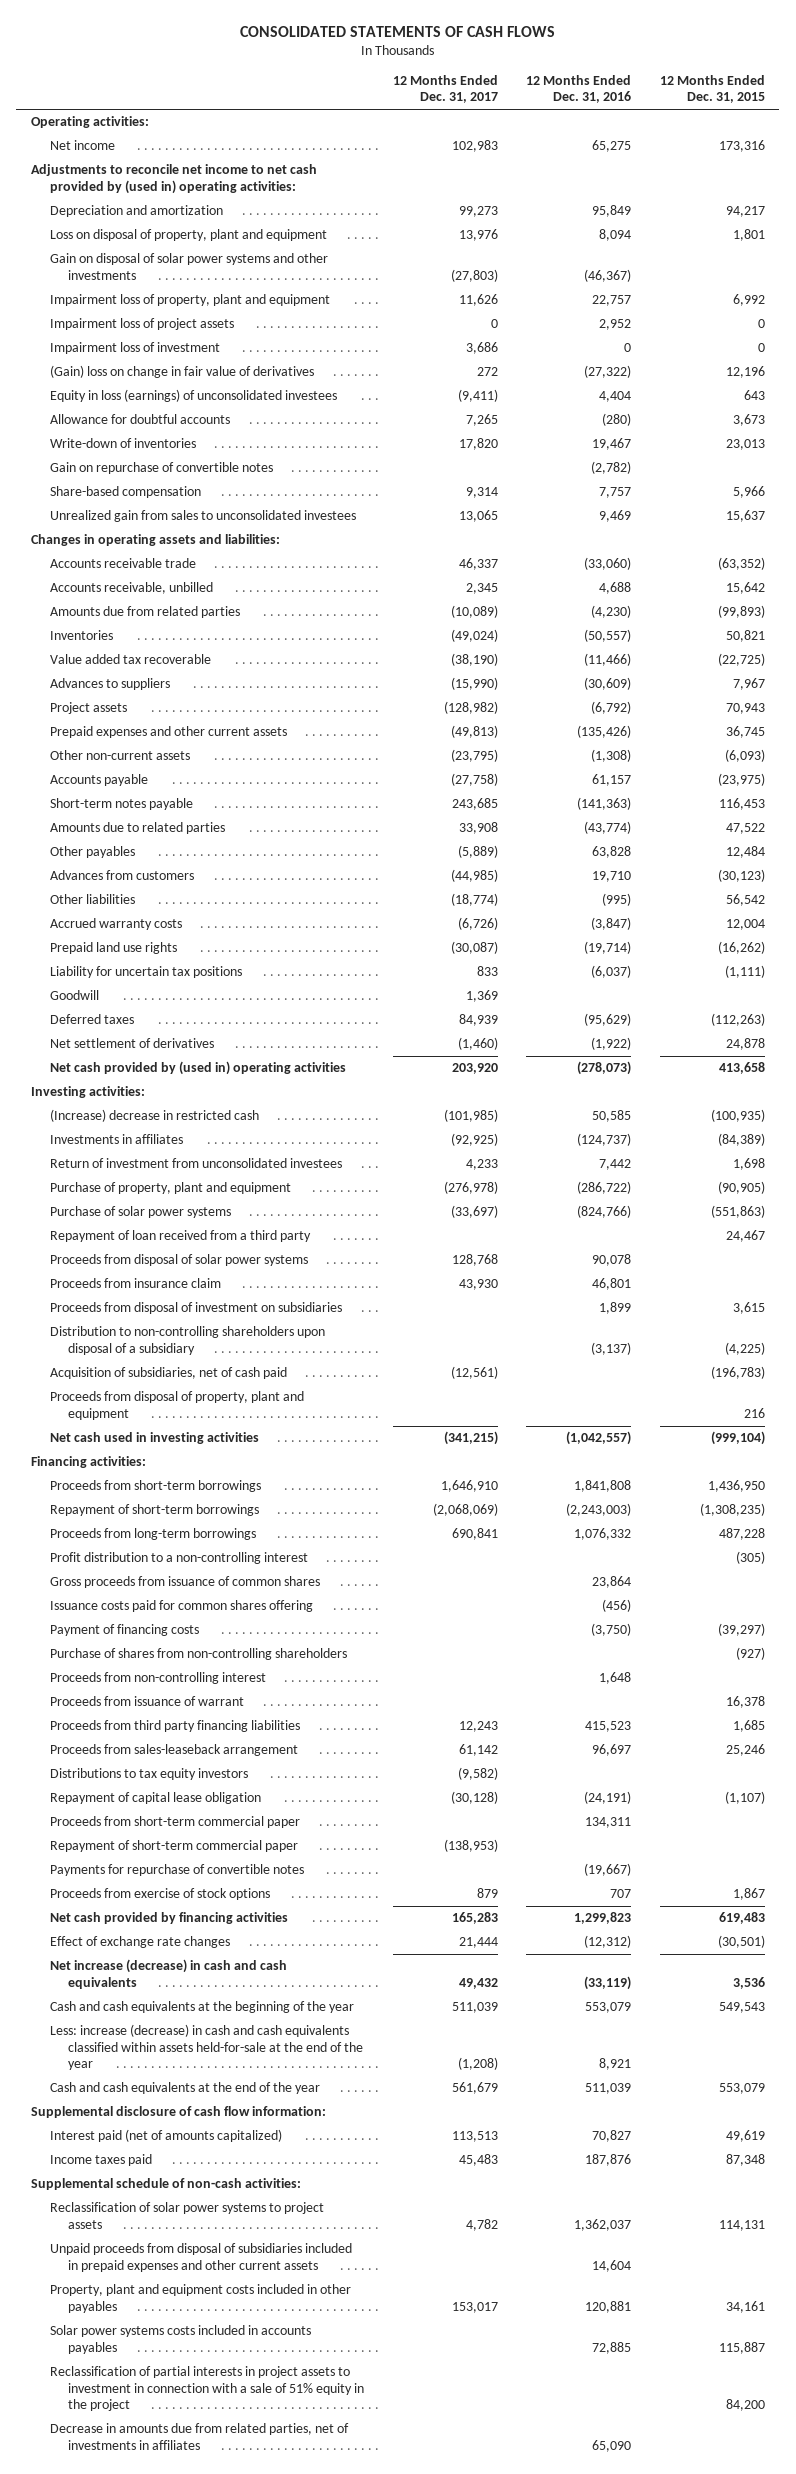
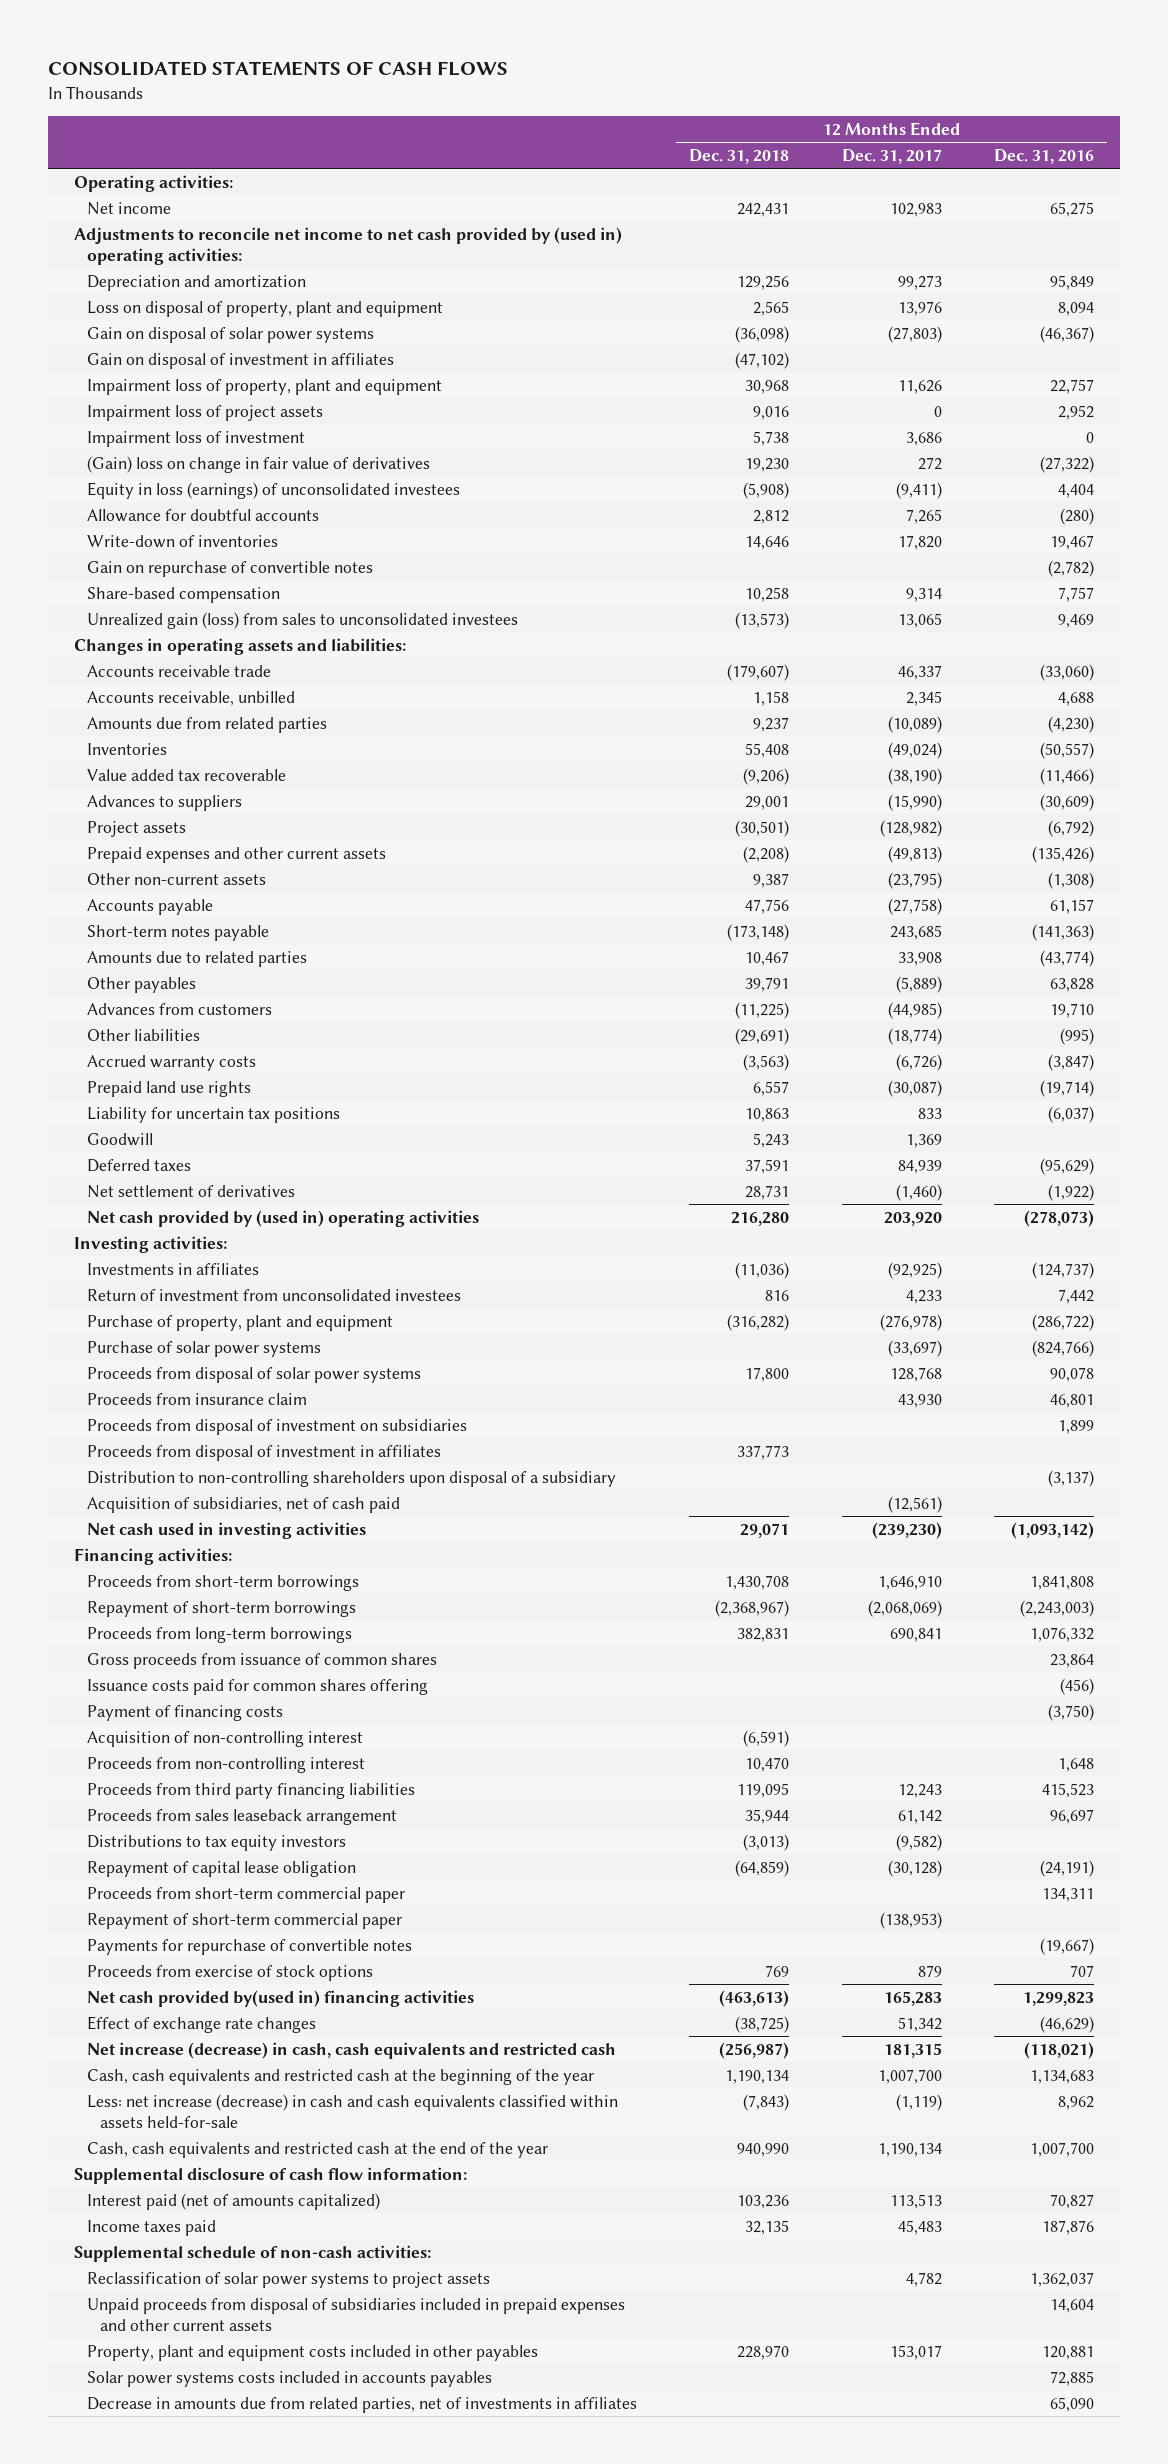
- | 12 Months Ended Dec. 31, 2017 | 12 Months Ended Dec. 31, 2016 | 12 Months Ended Dec. 31, 2015
+ | 12 Months Ended Dec. 31, 2018 | 12 Months Ended Dec. 31, 2017 | 12 Months Ended Dec. 31, 2016
- Gain on disposal of solar power systems and other investments | (27,803) | (46,367) |
+ Gain on disposal of solar power systems | (36,098) | (27,803) | (46,367)
+ Gain on disposal of investment in affiliates | (47,102) | |
- Unrealized gain from sales to unconsolidated investees | 13,065 | 9,469 | 15,637
+ Unrealized gain (loss) from sales to unconsolidated investees | (13,573) | 13,065 | 9,469
- (Increase) decrease in restricted cash | (101,985) | 50,585 | (100,935)
- Repayment of loan received from a third party | | | 24,467
+ Proceeds from disposal of investment in affiliates | 337,773 | |
- Proceeds from disposal of property, plant and equipment | | | 216
- Net cash used in investing activities | (341,215) | (1,042,557) | (999,104)
+ Net cash used in investing activities | 29,071 | (239,230) | (1,093,142)
- Profit distribution to a non-controlling interest | | | (305)
- Purchase of shares from non-controlling shareholders | | | (927)
+ Acquisition of non-controlling interest | (6,591) | |
- Proceeds from issuance of warrant | | | 16,378
- Proceeds from sales-leaseback arrangement | 61,142 | 96,697 | 25,246
+ Proceeds from sales leaseback arrangement | 35,944 | 61,142 | 96,697
- Net cash provided by financing activities | 165,283 | 1,299,823 | 619,483
- Effect of exchange rate changes | 21,444 | (12,312) | (30,501)
- Net increase (decrease) in cash and cash equivalents | 49,432 | (33,119) | 3,536
- Cash and cash equivalents at the beginning of the year | 511,039 | 553,079 | 549,543
- Less: increase (decrease) in cash and cash equivalents classified within assets held-for-sale at the end of the year | (1,208) | 8,921 |
- Cash and cash equivalents at the end of the year | 561,679 | 511,039 | 553,079
+ Net cash provided by(used in) financing activities | (463,613) | 165,283 | 1,299,823
+ Effect of exchange rate changes | (38,725) | 51,342 | (46,629)
+ Net increase (decrease) in cash, cash equivalents and restricted cash | (256,987) | 181,315 | (118,021)
+ Cash, cash equivalents and restricted cash at the beginning of the year | 1,190,134 | 1,007,700 | 1,134,683
+ Less: net increase (decrease) in cash and cash equivalents classified within assets held-for-sale | (7,843) | (1,119) | 8,962
+ Cash, cash equivalents and restricted cash at the end of the year | 940,990 | 1,190,134 | 1,007,700
- Reclassification of partial interests in project assets to investment in connection with a sale of 51% equity in the project | | | 84,200

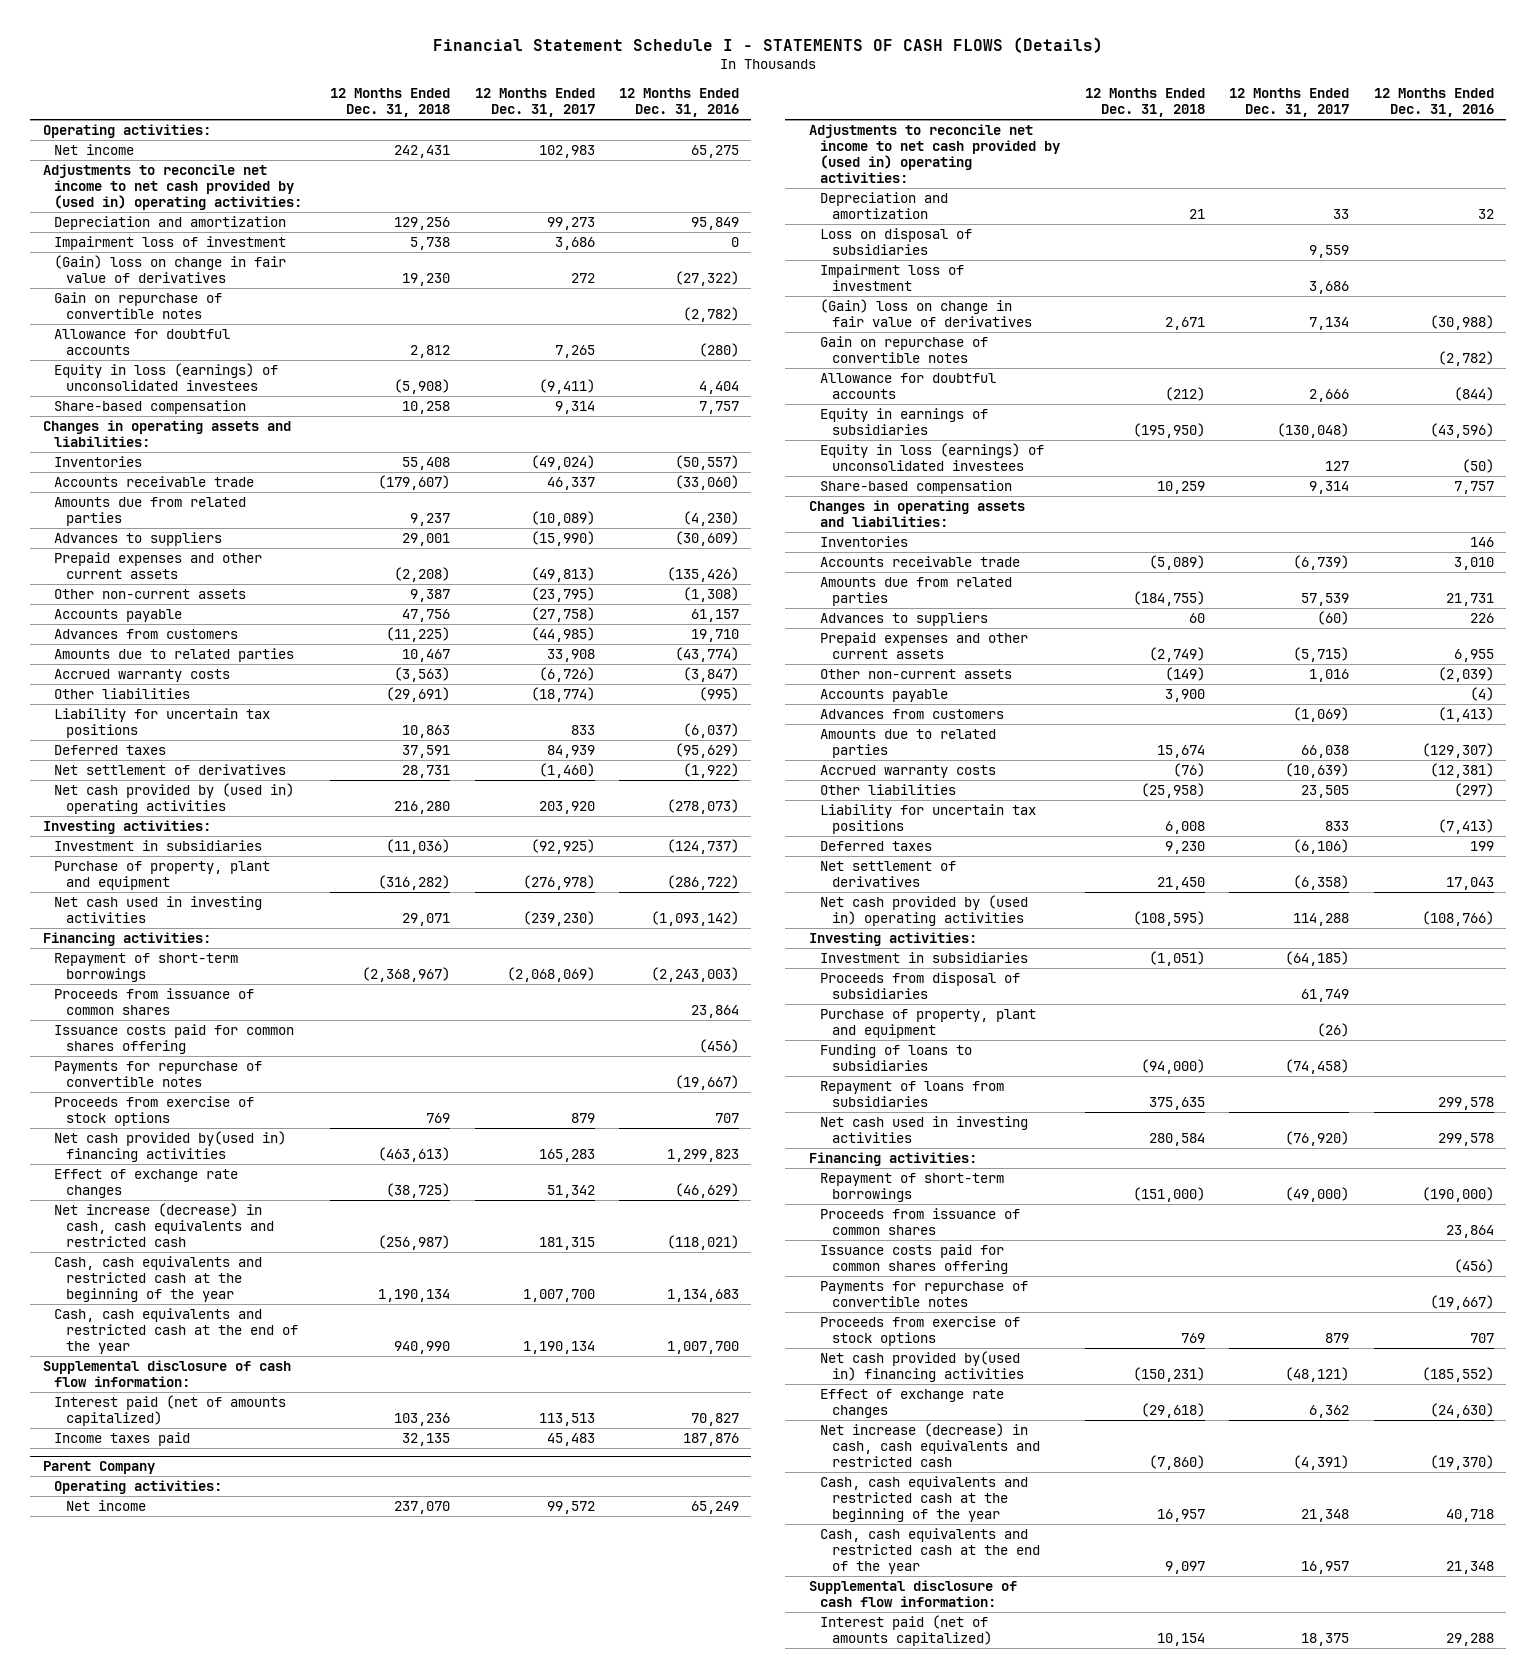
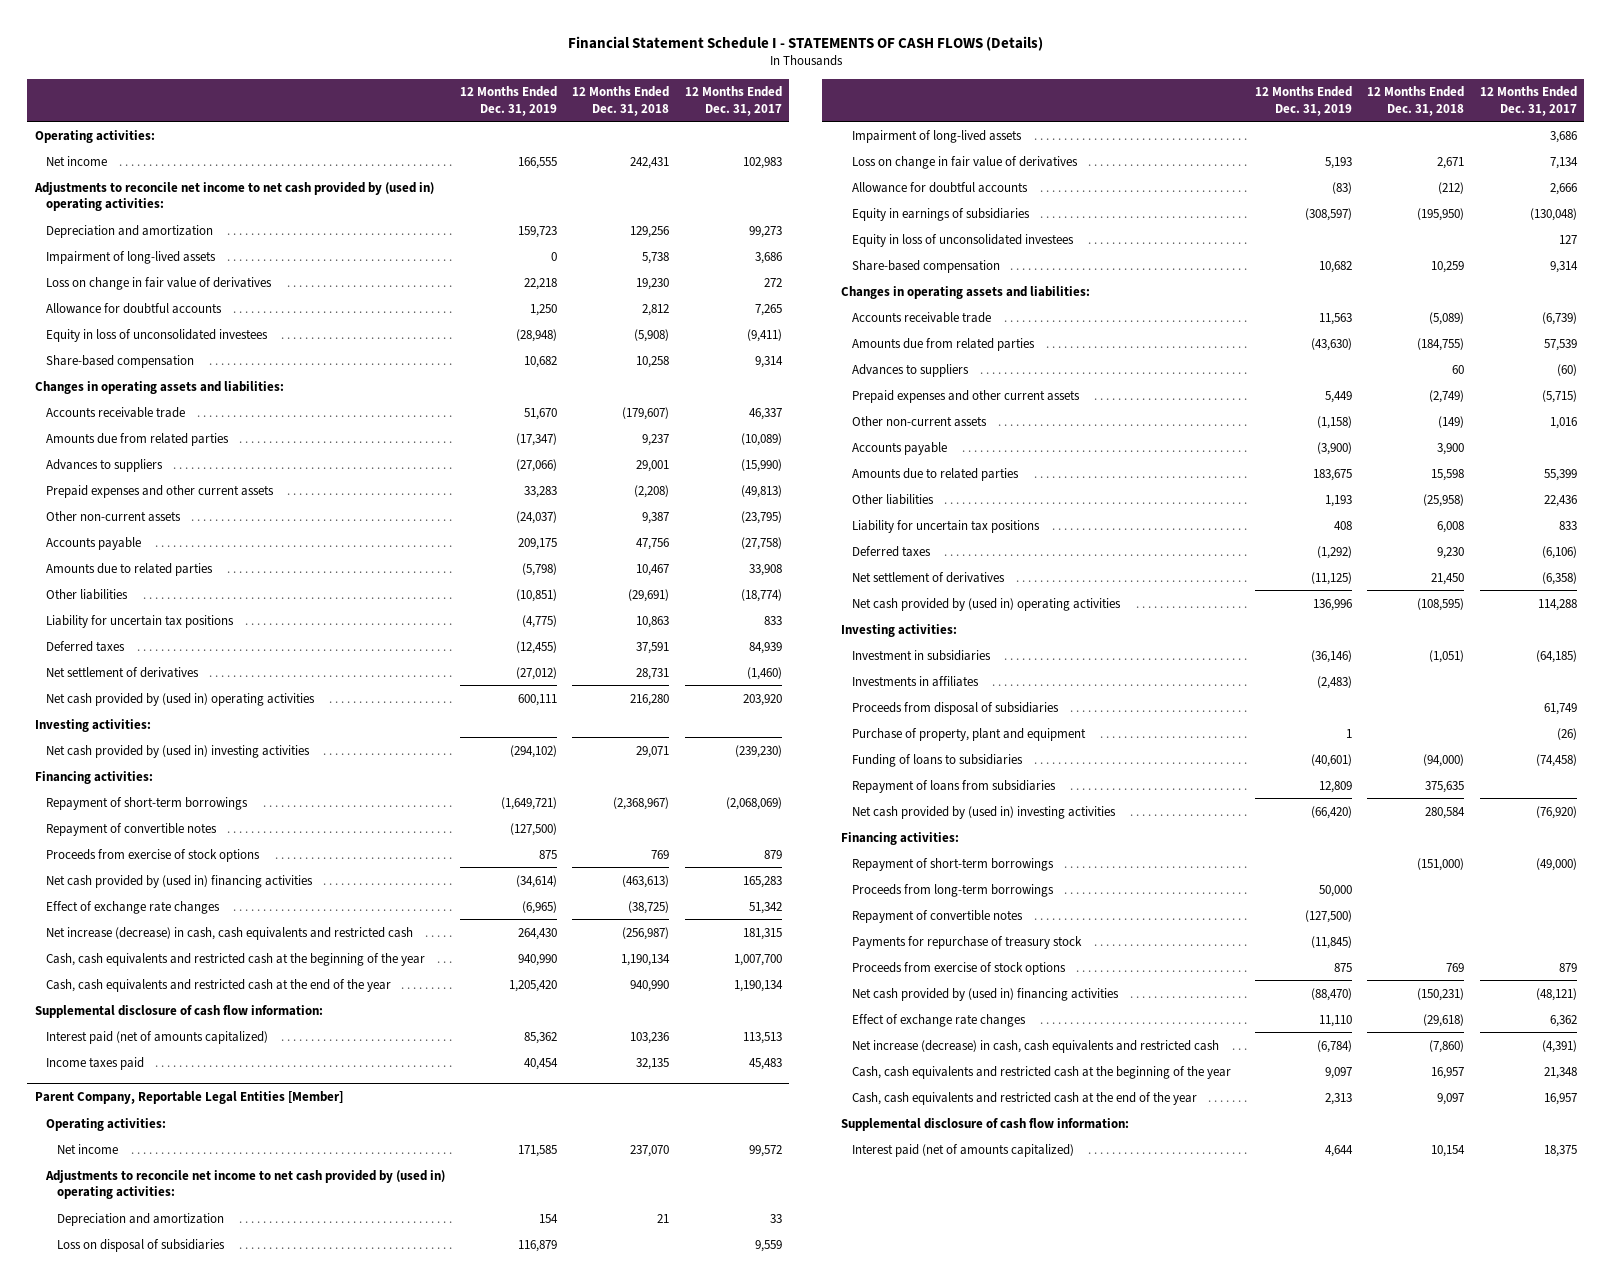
- | 12 Months Ended Dec. 31, 2018 | 12 Months Ended Dec. 31, 2017 | 12 Months Ended Dec. 31, 2016
+ | 12 Months Ended Dec. 31, 2019 | 12 Months Ended Dec. 31, 2018 | 12 Months Ended Dec. 31, 2017
- Impairment loss of investment | 5,738 | 3,686 | 0
- (Gain) loss on change in fair value of derivatives | 19,230 | 272 | (27,322)
- Gain on repurchase of convertible notes | | | (2,782)
+ Impairment of long-lived assets | 0 | 5,738 | 3,686
+ Loss on change in fair value of derivatives | 22,218 | 19,230 | 272
- Equity in loss (earnings) of unconsolidated investees | (5,908) | (9,411) | 4,404
+ Equity in loss of unconsolidated investees | (28,948) | (5,908) | (9,411)
- Inventories | 55,408 | (49,024) | (50,557)
- Advances from customers | (11,225) | (44,985) | 19,710
- Accrued warranty costs | (3,563) | (6,726) | (3,847)
- Investment in subsidiaries | (11,036) | (92,925) | (124,737)
- Purchase of property, plant and equipment | (316,282) | (276,978) | (286,722)
- Net cash used in investing activities | 29,071 | (239,230) | (1,093,142)
+ Net cash provided by (used in) investing activities | (294,102) | 29,071 | (239,230)
- Proceeds from issuance of common shares | | | 23,864
- Issuance costs paid for common shares offering | | | (456)
- Payments for repurchase of convertible notes | | | (19,667)
+ Repayment of convertible notes | (127,500) | |
- Net cash provided by(used in) financing activities | (463,613) | 165,283 | 1,299,823
+ Net cash provided by (used in) financing activities | (34,614) | (463,613) | 165,283
- Parent Company
+ Parent Company, Reportable Legal Entities [Member]
- Impairment loss of investment | | 3,686 |
- (Gain) loss on change in fair value of derivatives | 2,671 | 7,134 | (30,988)
- Gain on repurchase of convertible notes | | | (2,782)
+ Impairment of long-lived assets | | | 3,686
+ Loss on change in fair value of derivatives | 5,193 | 2,671 | 7,134
- Equity in loss (earnings) of unconsolidated investees | | 127 | (50)
+ Equity in loss of unconsolidated investees | | | 127
- Inventories | | | 146
- Advances from customers | | (1,069) | (1,413)
- Amounts due to related parties | 15,674 | 66,038 | (129,307)
- Accrued warranty costs | (76) | (10,639) | (12,381)
- Other liabilities | (25,958) | 23,505 | (297)
+ Amounts due to related parties | 183,675 | 15,598 | 55,399
+ Other liabilities | 1,193 | (25,958) | 22,436
+ Investments in affiliates | (2,483) | |
- Net cash used in investing activities | 280,584 | (76,920) | 299,578
+ Net cash provided by (used in) investing activities | (66,420) | 280,584 | (76,920)
- Proceeds from issuance of common shares | | | 23,864
- Issuance costs paid for common shares offering | | | (456)
- Payments for repurchase of convertible notes | | | (19,667)
+ Proceeds from long-term borrowings | 50,000 | |
+ Repayment of convertible notes | (127,500) | |
+ Payments for repurchase of treasury stock | (11,845) | |
- Net cash provided by(used in) financing activities | (150,231) | (48,121) | (185,552)
+ Net cash provided by (used in) financing activities | (88,470) | (150,231) | (48,121)

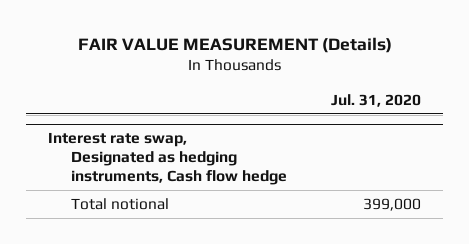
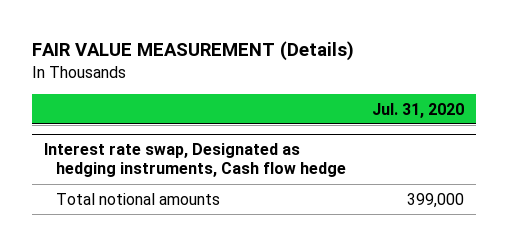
@ Interest rate swap, Designated as hedging instruments, Cash flow hedge
- Total notional | 399,000
+ Total notional amounts | 399,000

